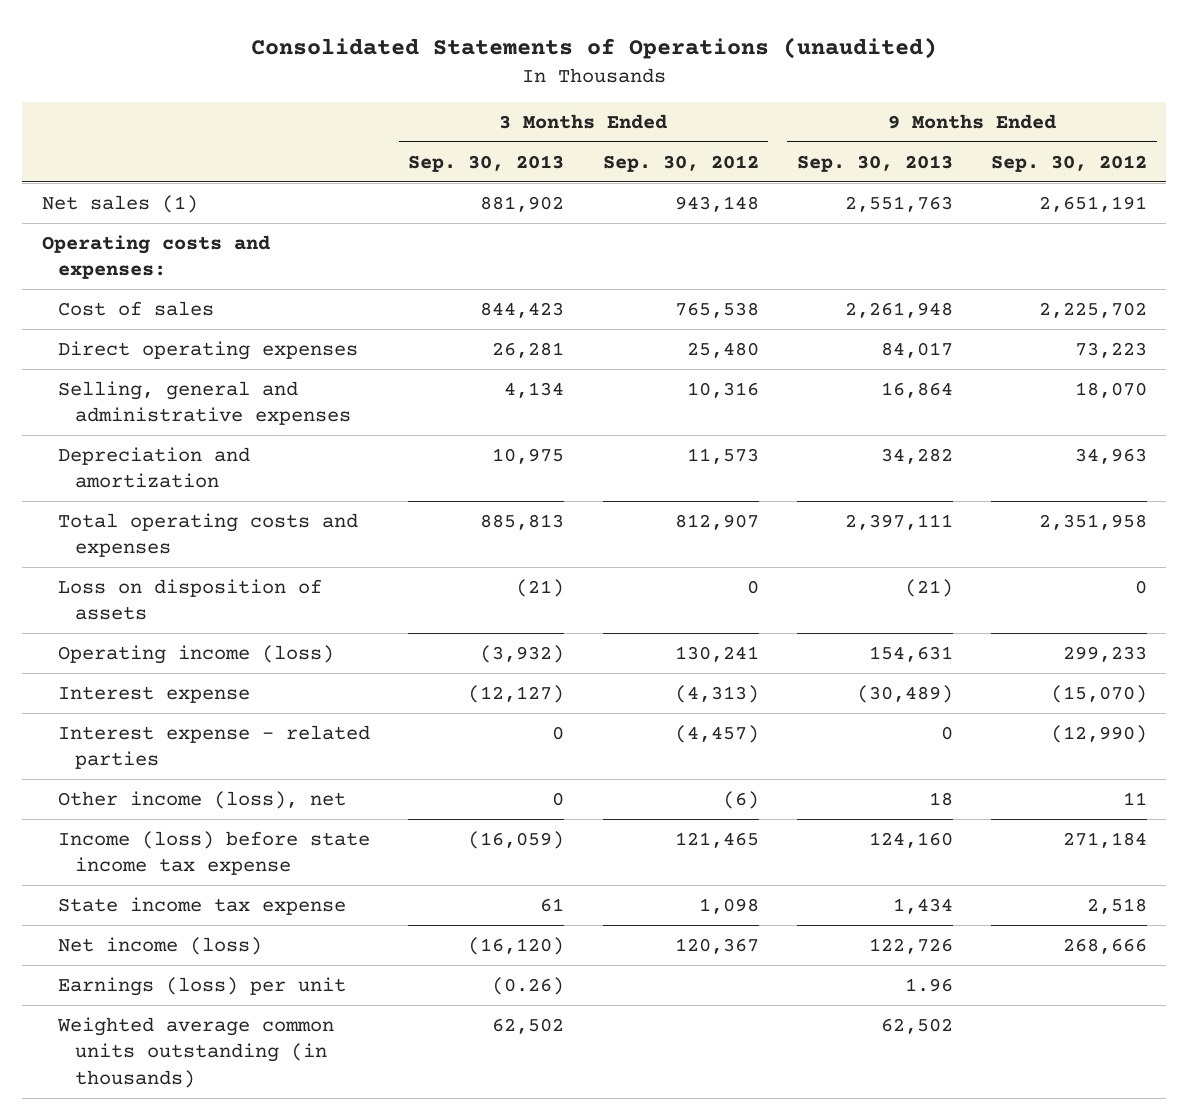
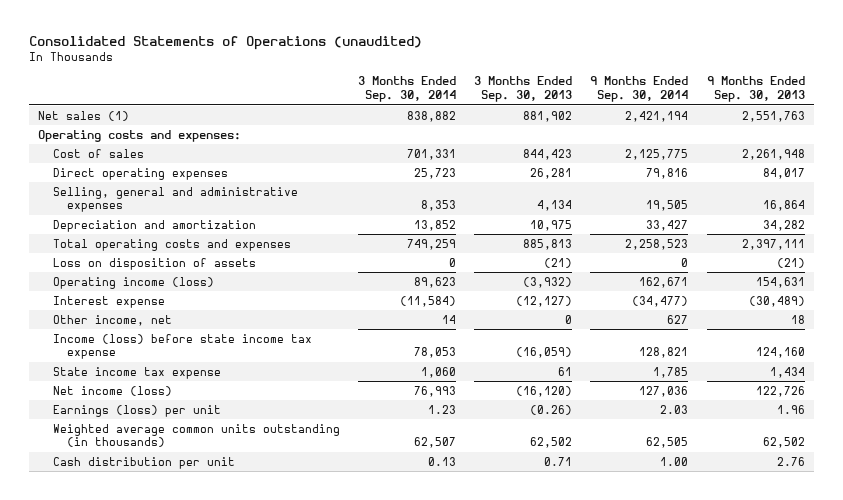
- | 3 Months Ended Sep. 30, 2013 | 3 Months Ended Sep. 30, 2012 | 9 Months Ended Sep. 30, 2013 | 9 Months Ended Sep. 30, 2012
+ | 3 Months Ended Sep. 30, 2014 | 3 Months Ended Sep. 30, 2013 | 9 Months Ended Sep. 30, 2014 | 9 Months Ended Sep. 30, 2013
- Interest expense - related parties | 0 | (4,457) | 0 | (12,990)
- Other income (loss), net | 0 | (6) | 18 | 11
+ Other income, net | 14 | 0 | 627 | 18
+ Cash distribution per unit | 0.13 | 0.71 | 1.00 | 2.76

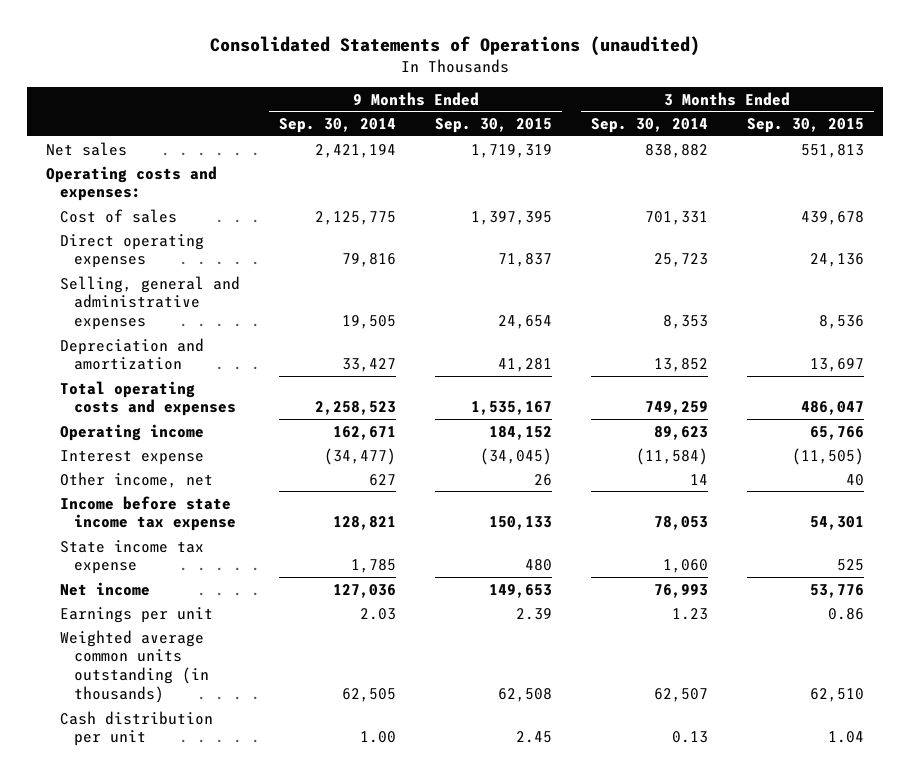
- | 3 Months Ended Sep. 30, 2014 | 3 Months Ended Sep. 30, 2013 | 9 Months Ended Sep. 30, 2014 | 9 Months Ended Sep. 30, 2013
+ | 9 Months Ended Sep. 30, 2014 | 9 Months Ended Sep. 30, 2015 | 3 Months Ended Sep. 30, 2014 | 3 Months Ended Sep. 30, 2015
- Net sales (1) | 838,882 | 881,902 | 2,421,194 | 2,551,763
+ Net sales | 2,421,194 | 1,719,319 | 838,882 | 551,813
- Loss on disposition of assets | 0 | (21) | 0 | (21)
- Operating income (loss) | 89,623 | (3,932) | 162,671 | 154,631
+ Operating income | 162,671 | 184,152 | 89,623 | 65,766
- Income (loss) before state income tax expense | 78,053 | (16,059) | 128,821 | 124,160
+ Income before state income tax expense | 128,821 | 150,133 | 78,053 | 54,301
- Net income (loss) | 76,993 | (16,120) | 127,036 | 122,726
- Earnings (loss) per unit | 1.23 | (0.26) | 2.03 | 1.96
+ Net income | 127,036 | 149,653 | 76,993 | 53,776
+ Earnings per unit | 2.03 | 2.39 | 1.23 | 0.86

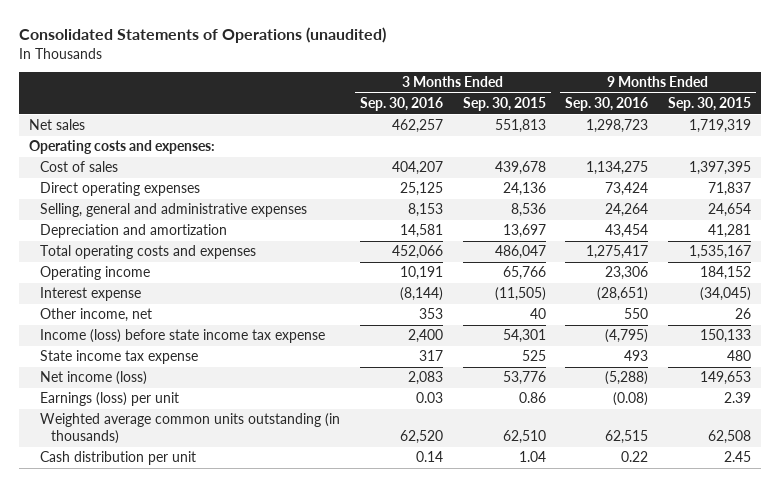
- | 9 Months Ended Sep. 30, 2014 | 9 Months Ended Sep. 30, 2015 | 3 Months Ended Sep. 30, 2014 | 3 Months Ended Sep. 30, 2015
+ | 3 Months Ended Sep. 30, 2016 | 3 Months Ended Sep. 30, 2015 | 9 Months Ended Sep. 30, 2016 | 9 Months Ended Sep. 30, 2015
- Income before state income tax expense | 128,821 | 150,133 | 78,053 | 54,301
+ Income (loss) before state income tax expense | 2,400 | 54,301 | (4,795) | 150,133
- Net income | 127,036 | 149,653 | 76,993 | 53,776
- Earnings per unit | 2.03 | 2.39 | 1.23 | 0.86
+ Net income (loss) | 2,083 | 53,776 | (5,288) | 149,653
+ Earnings (loss) per unit | 0.03 | 0.86 | (0.08) | 2.39

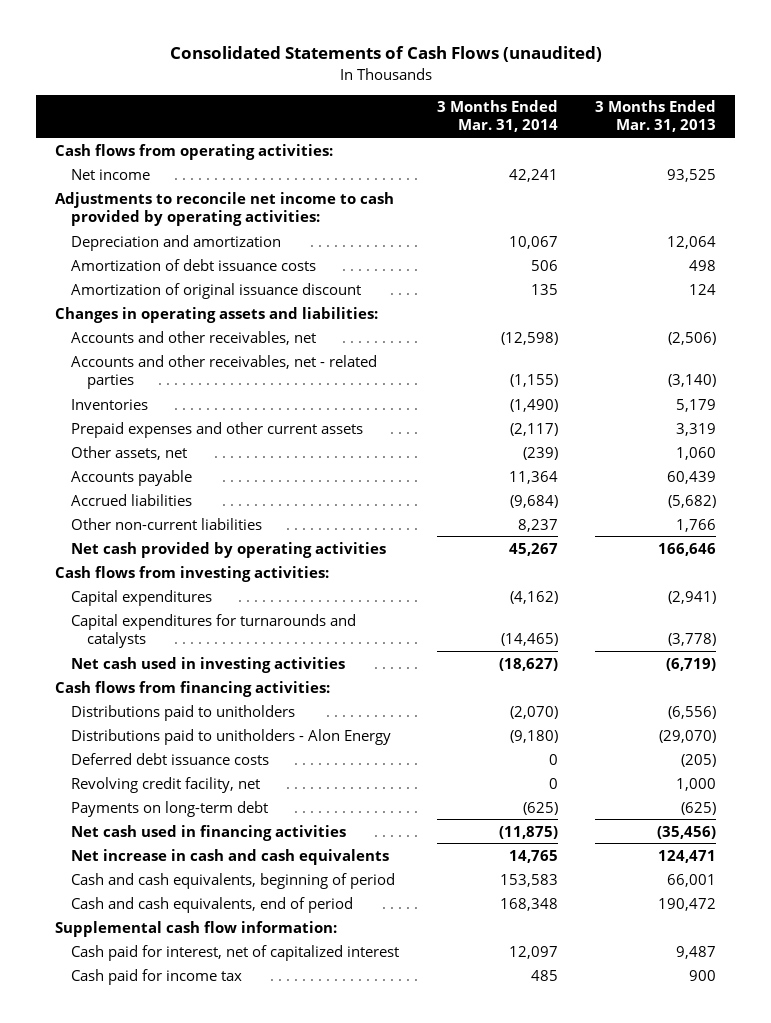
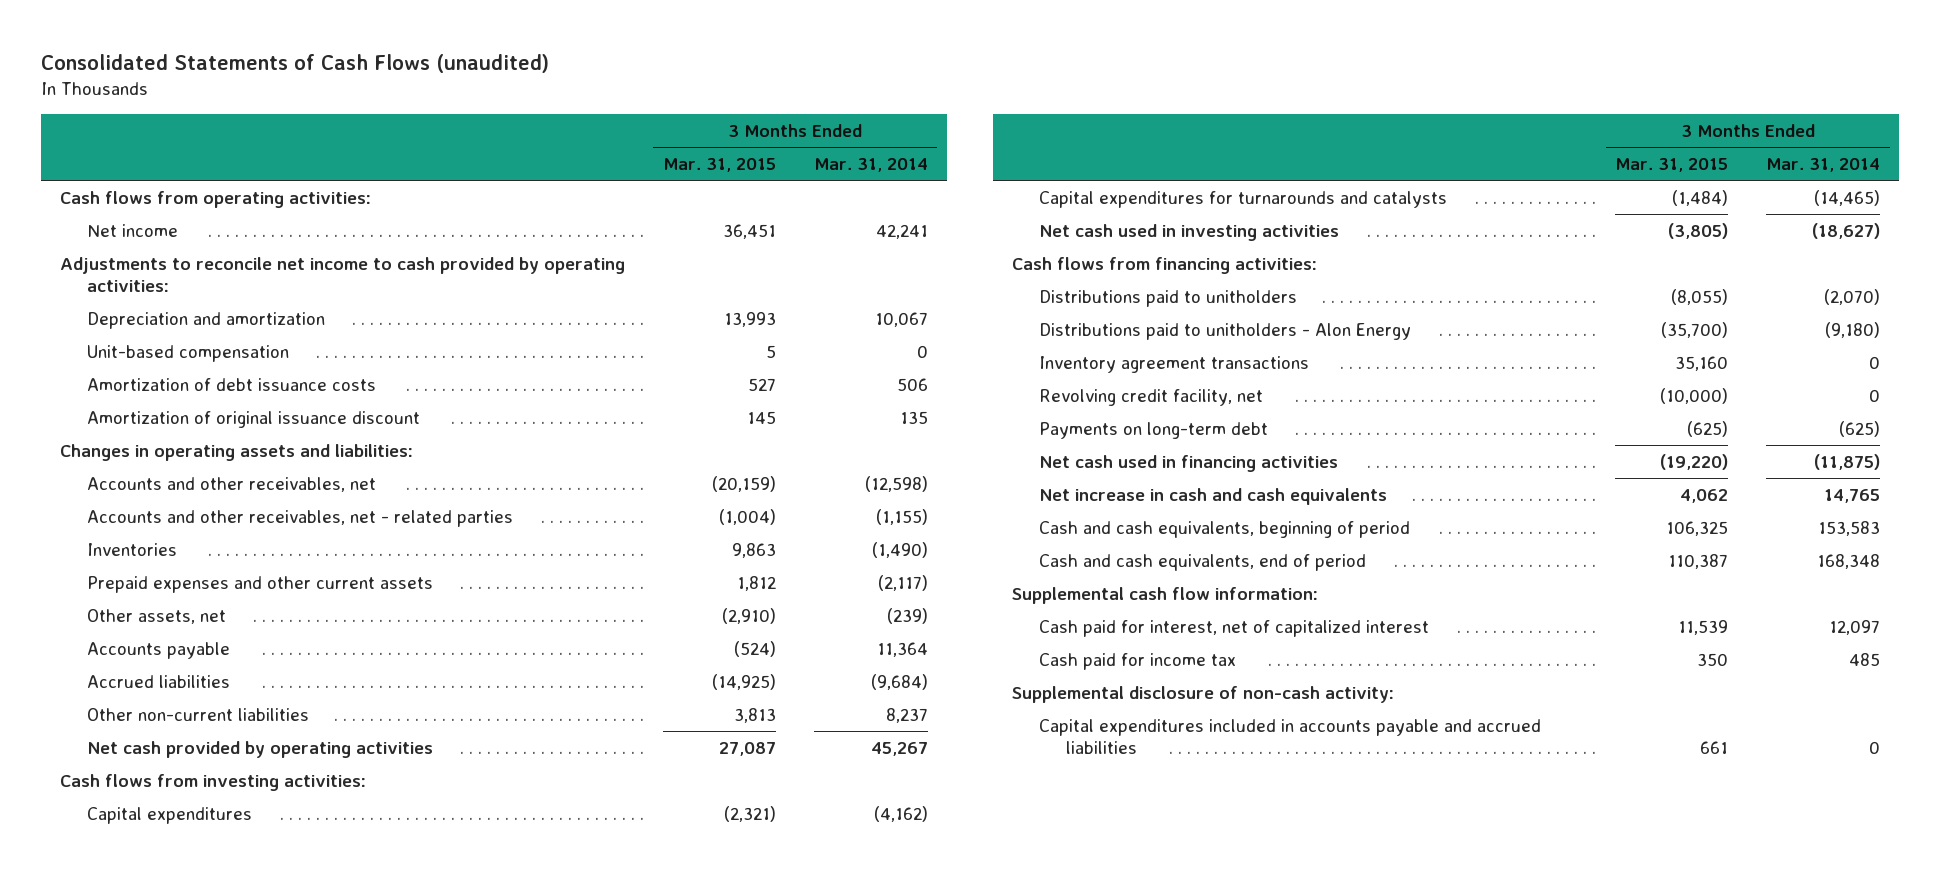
- | 3 Months Ended Mar. 31, 2014 | 3 Months Ended Mar. 31, 2013
+ | 3 Months Ended Mar. 31, 2015 | 3 Months Ended Mar. 31, 2014
+ Unit-based compensation | 5 | 0
- Deferred debt issuance costs | 0 | (205)
+ Inventory agreement transactions | 35,160 | 0
+ Supplemental disclosure of non-cash activity:
+ Capital expenditures included in accounts payable and accrued liabilities | 661 | 0

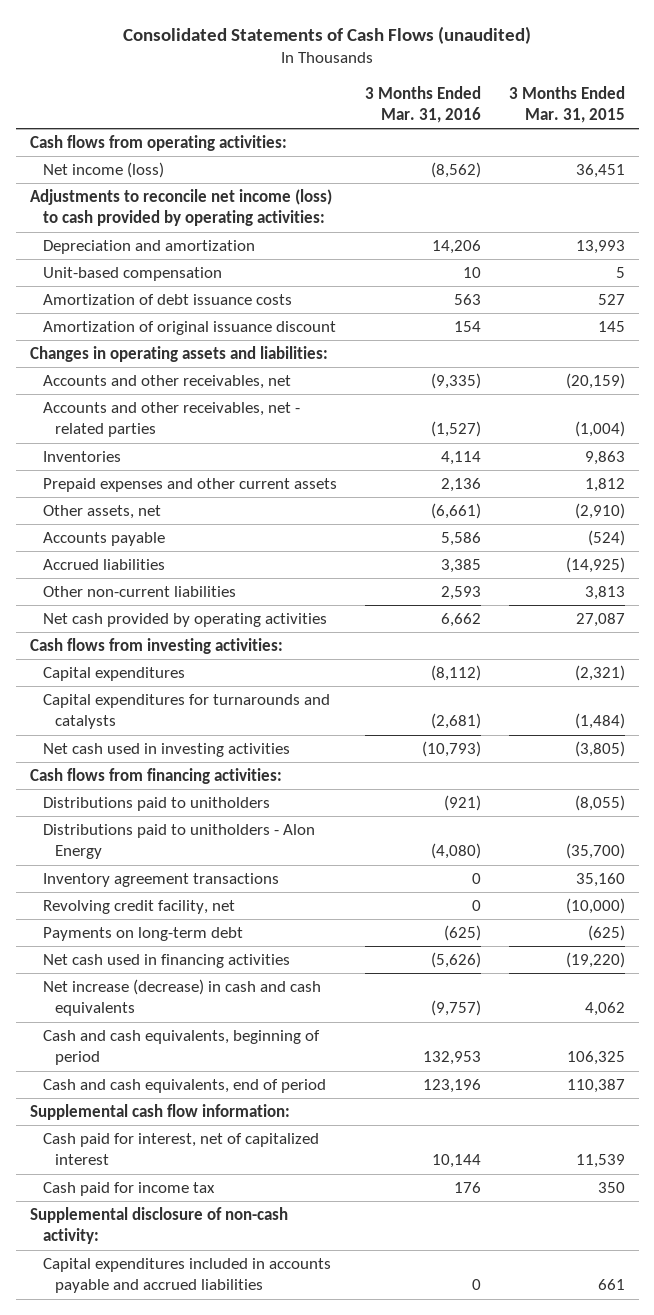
- | 3 Months Ended Mar. 31, 2015 | 3 Months Ended Mar. 31, 2014
+ | 3 Months Ended Mar. 31, 2016 | 3 Months Ended Mar. 31, 2015
- Net income | 36,451 | 42,241
- Adjustments to reconcile net income to cash provided by operating activities:
+ Net income (loss) | (8,562) | 36,451
+ Adjustments to reconcile net income (loss) to cash provided by operating activities:
- Net increase in cash and cash equivalents | 4,062 | 14,765
+ Net increase (decrease) in cash and cash equivalents | (9,757) | 4,062

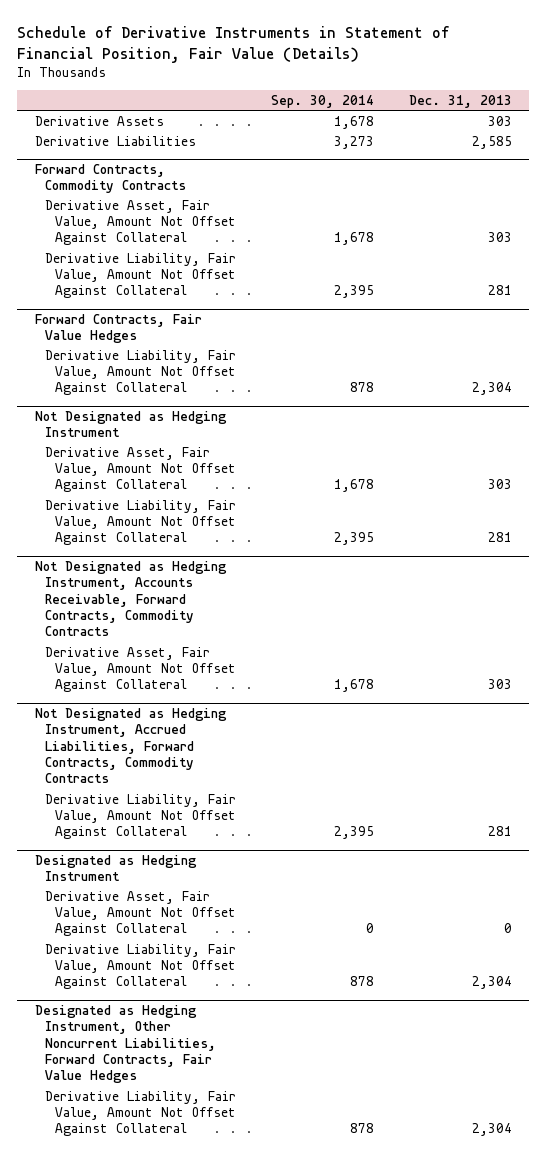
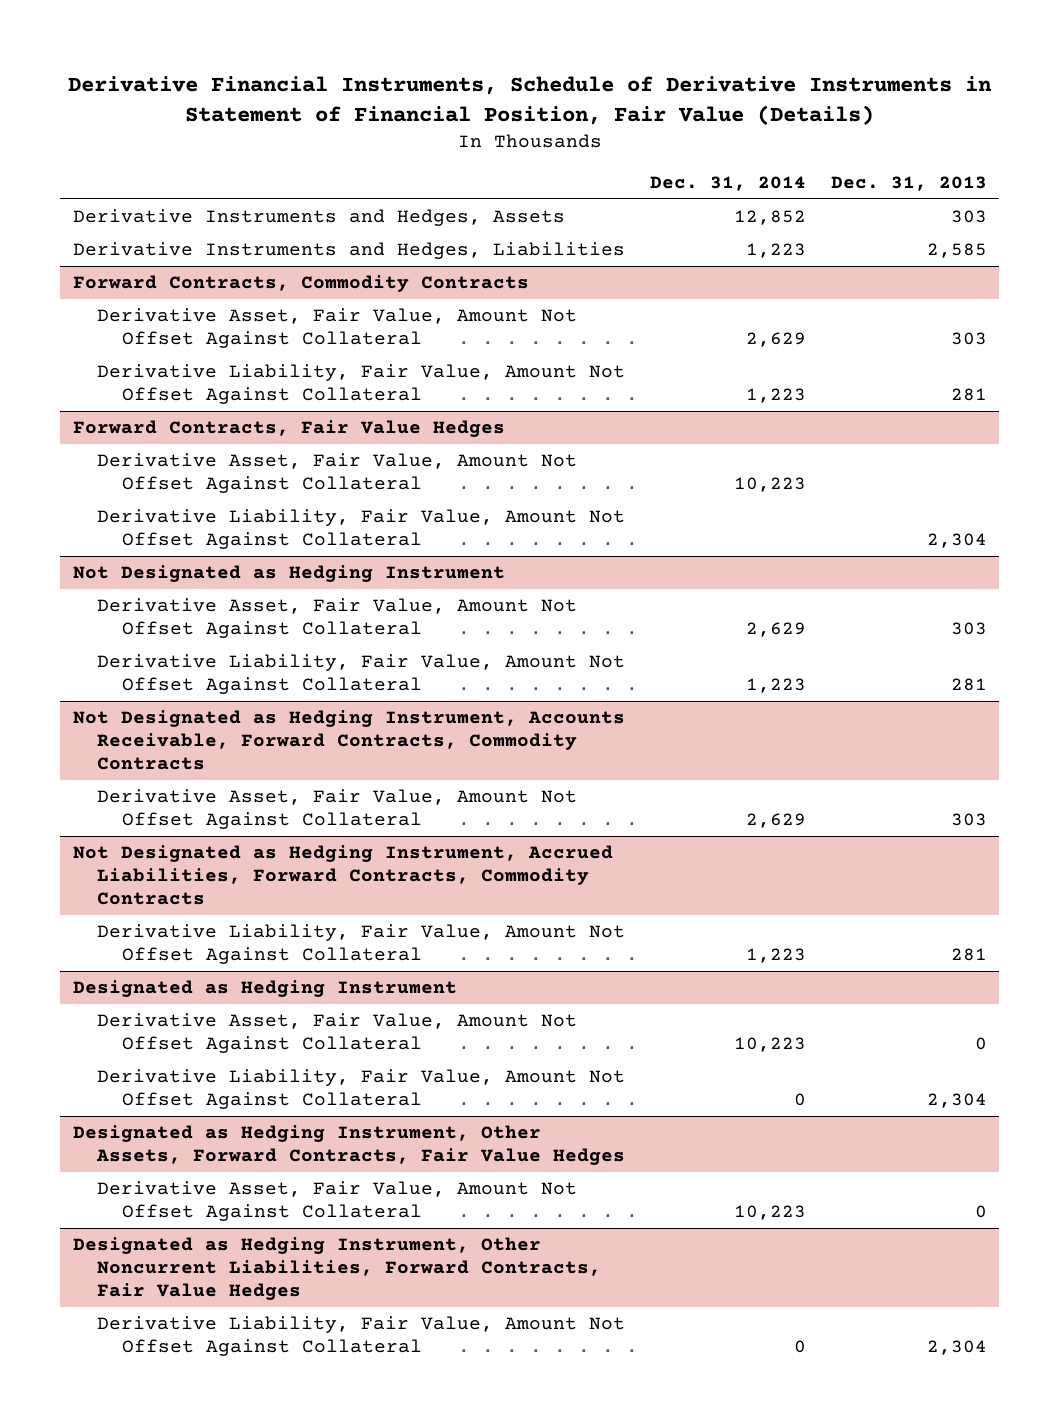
- Schedule of Derivative Instruments in Statement of Financial Position, Fair Value (Details)
+ Derivative Financial Instruments, Schedule of Derivative Instruments in Statement of Financial Position, Fair Value (Details)
- | Sep. 30, 2014 | Dec. 31, 2013
+ | Dec. 31, 2014 | Dec. 31, 2013
- Derivative Assets | 1,678 | 303
- Derivative Liabilities | 3,273 | 2,585
+ Derivative Instruments and Hedges, Assets | 12,852 | 303
+ Derivative Instruments and Hedges, Liabilities | 1,223 | 2,585
@ Forward Contracts, Fair Value Hedges
+ Derivative Asset, Fair Value, Amount Not Offset Against Collateral | 10,223 |
+ Designated as Hedging Instrument, Other Assets, Forward Contracts, Fair Value Hedges
+ Derivative Asset, Fair Value, Amount Not Offset Against Collateral | 10,223 | 0

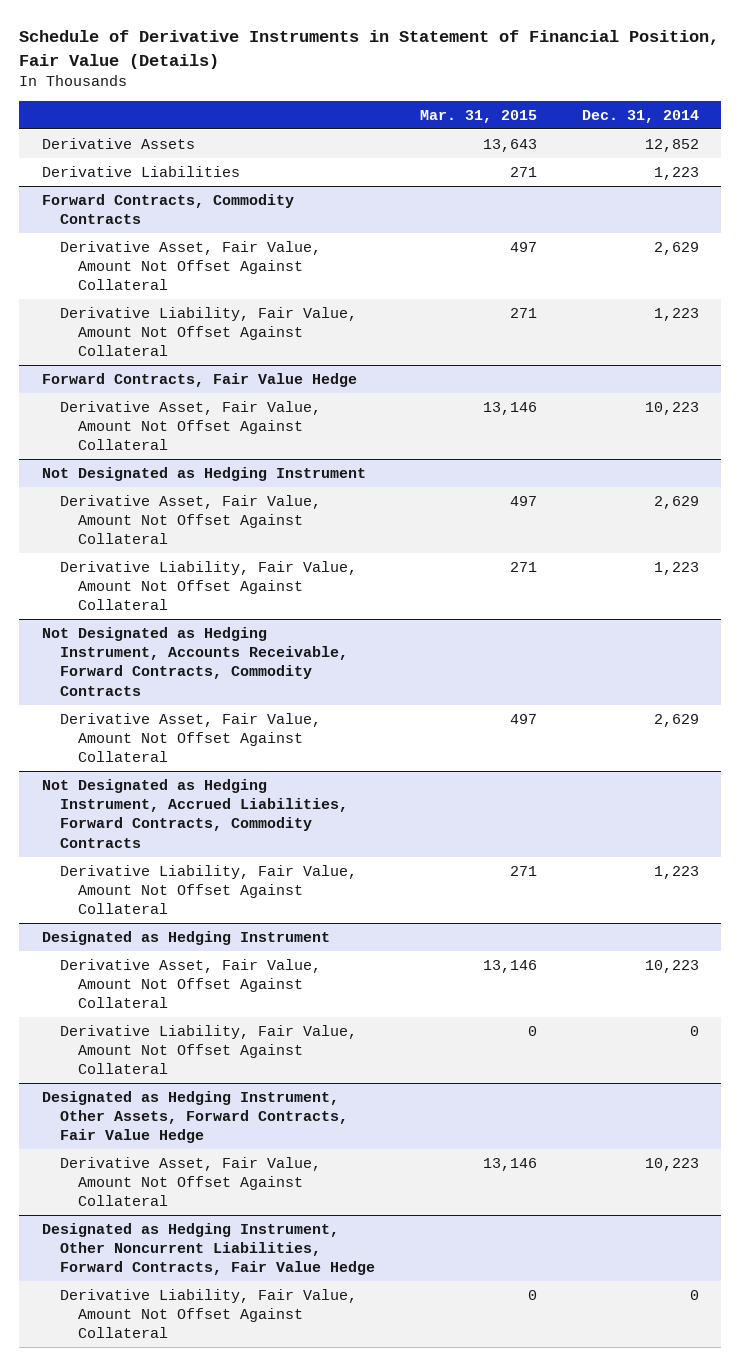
- Derivative Financial Instruments, Schedule of Derivative Instruments in Statement of Financial Position, Fair Value (Details)
+ Schedule of Derivative Instruments in Statement of Financial Position, Fair Value (Details)
- | Dec. 31, 2014 | Dec. 31, 2013
+ | Mar. 31, 2015 | Dec. 31, 2014
- Derivative Instruments and Hedges, Assets | 12,852 | 303
- Derivative Instruments and Hedges, Liabilities | 1,223 | 2,585
+ Derivative Assets | 13,643 | 12,852
+ Derivative Liabilities | 271 | 1,223
- Forward Contracts, Fair Value Hedges
+ Forward Contracts, Fair Value Hedge
- Derivative Liability, Fair Value, Amount Not Offset Against Collateral | | 2,304
- Designated as Hedging Instrument, Other Assets, Forward Contracts, Fair Value Hedges
+ Designated as Hedging Instrument, Other Assets, Forward Contracts, Fair Value Hedge
- Designated as Hedging Instrument, Other Noncurrent Liabilities, Forward Contracts, Fair Value Hedges
+ Designated as Hedging Instrument, Other Noncurrent Liabilities, Forward Contracts, Fair Value Hedge

